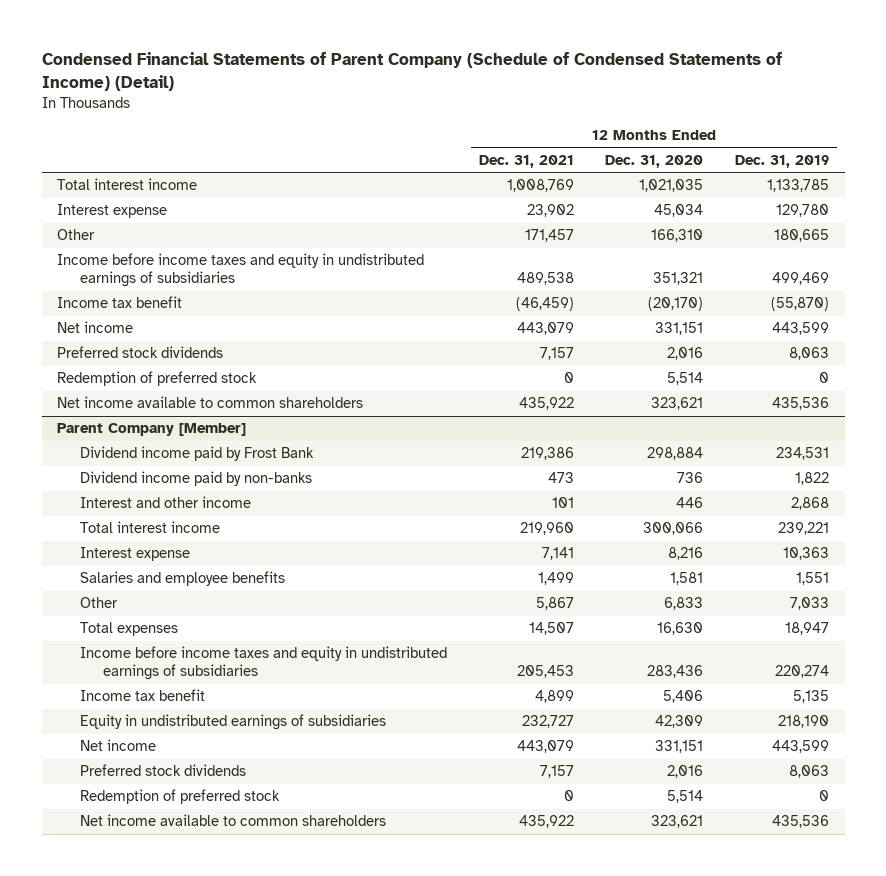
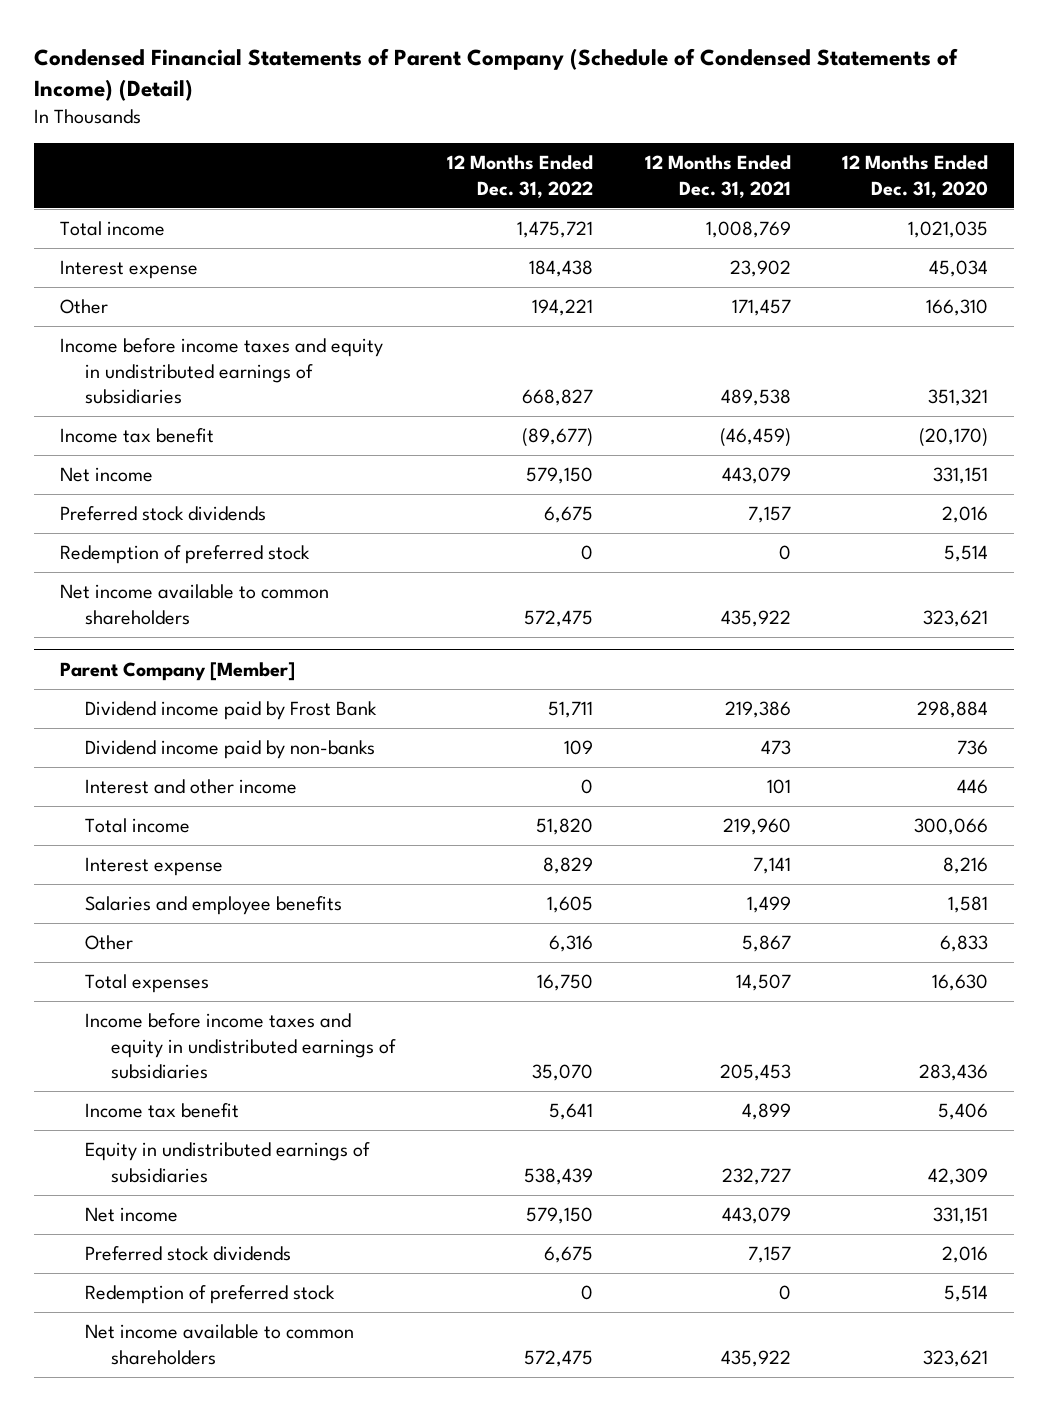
- | 12 Months Ended Dec. 31, 2021 | 12 Months Ended Dec. 31, 2020 | 12 Months Ended Dec. 31, 2019
+ | 12 Months Ended Dec. 31, 2022 | 12 Months Ended Dec. 31, 2021 | 12 Months Ended Dec. 31, 2020
- Total interest income | 1,008,769 | 1,021,035 | 1,133,785
+ Total income | 1,475,721 | 1,008,769 | 1,021,035
@ Parent Company [Member]
- Total interest income | 219,960 | 300,066 | 239,221
+ Total income | 51,820 | 219,960 | 300,066

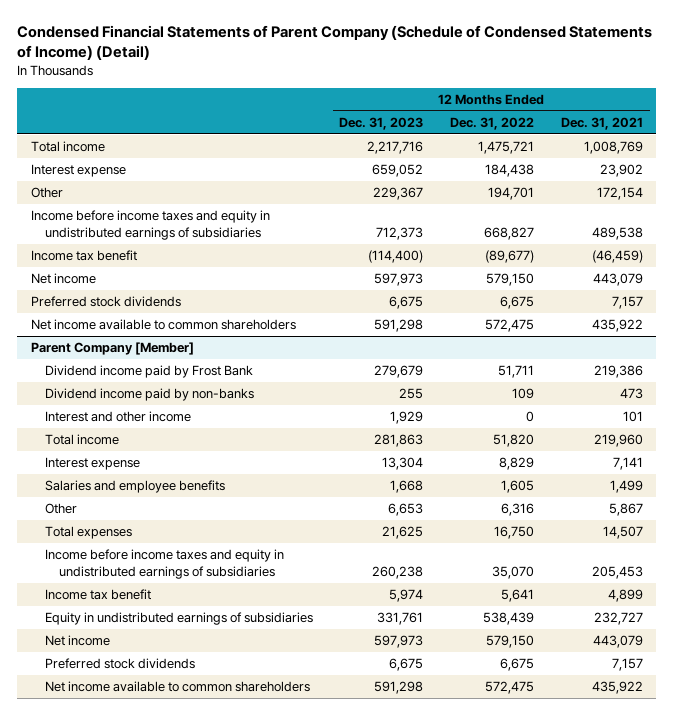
- | 12 Months Ended Dec. 31, 2022 | 12 Months Ended Dec. 31, 2021 | 12 Months Ended Dec. 31, 2020
+ | 12 Months Ended Dec. 31, 2023 | 12 Months Ended Dec. 31, 2022 | 12 Months Ended Dec. 31, 2021
- Other | 194,221 | 171,457 | 166,310
+ Other | 229,367 | 194,701 | 172,154
- Redemption of preferred stock | 0 | 0 | 5,514
@ Parent Company [Member]
- Redemption of preferred stock | 0 | 0 | 5,514

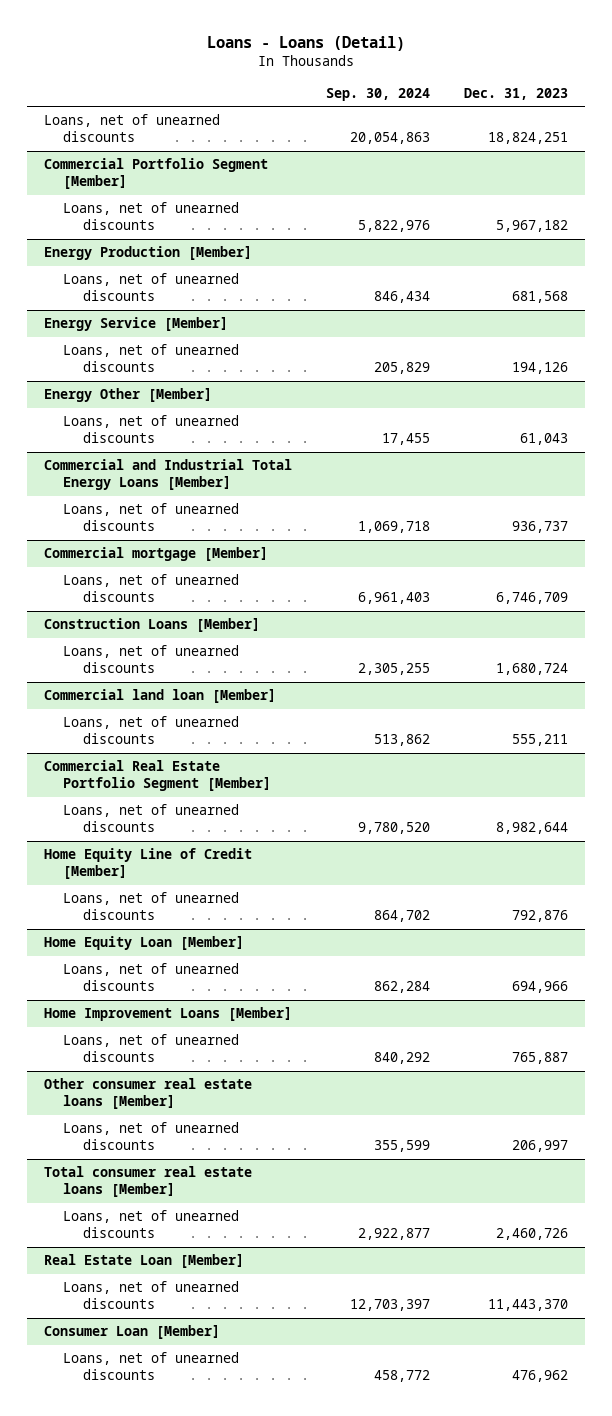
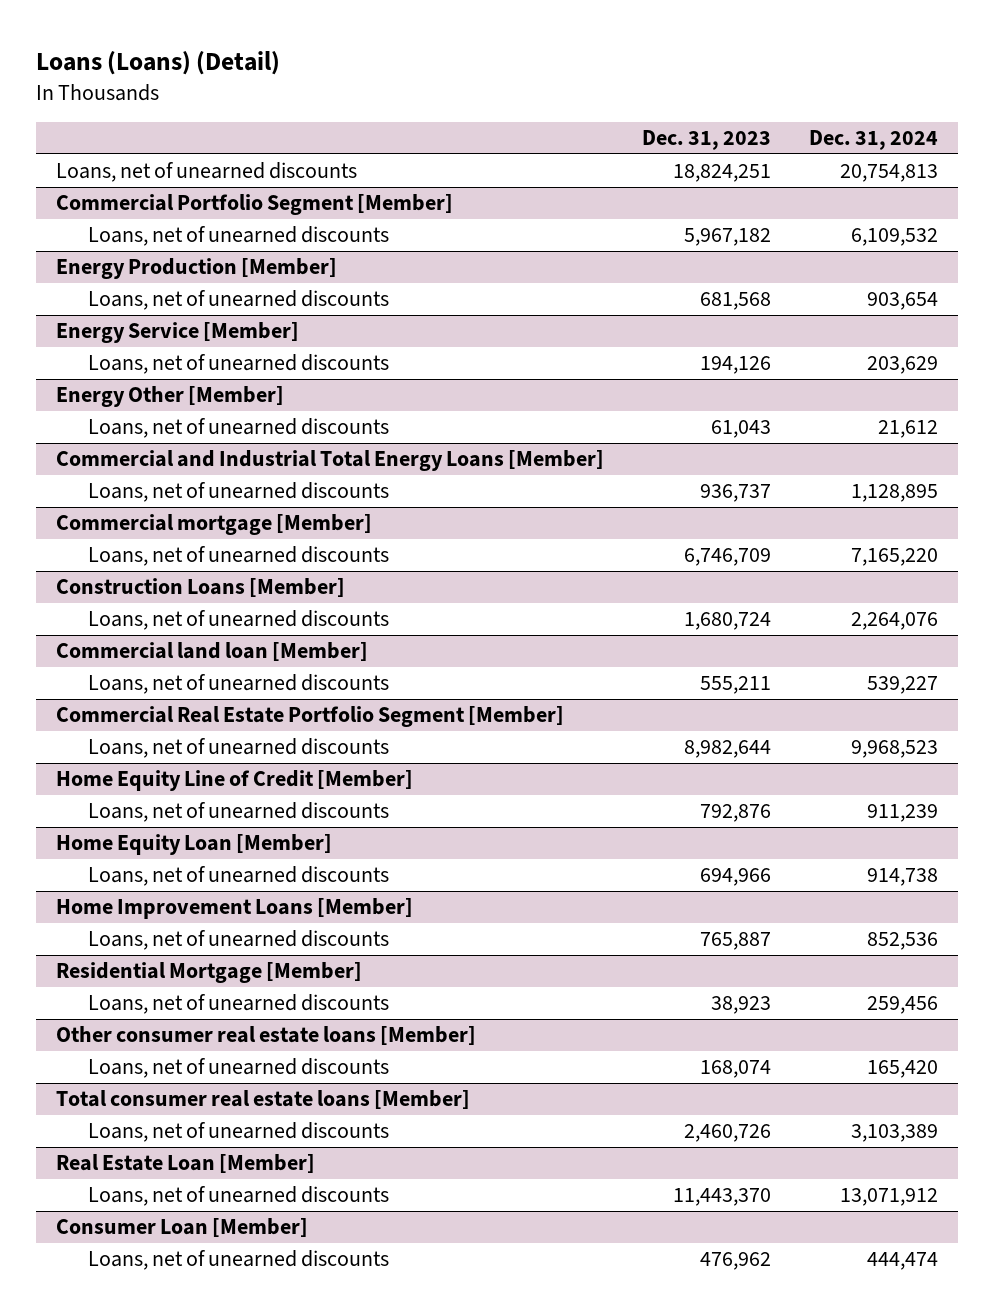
- Loans - Loans (Detail)
+ Loans (Loans) (Detail)
- | Sep. 30, 2024 | Dec. 31, 2023
+ | Dec. 31, 2023 | Dec. 31, 2024
+ Residential Mortgage [Member]
+ Loans, net of unearned discounts | 38,923 | 259,456
@ Other consumer real estate loans [Member]
- Loans, net of unearned discounts | 355,599 | 206,997
+ Loans, net of unearned discounts | 168,074 | 165,420

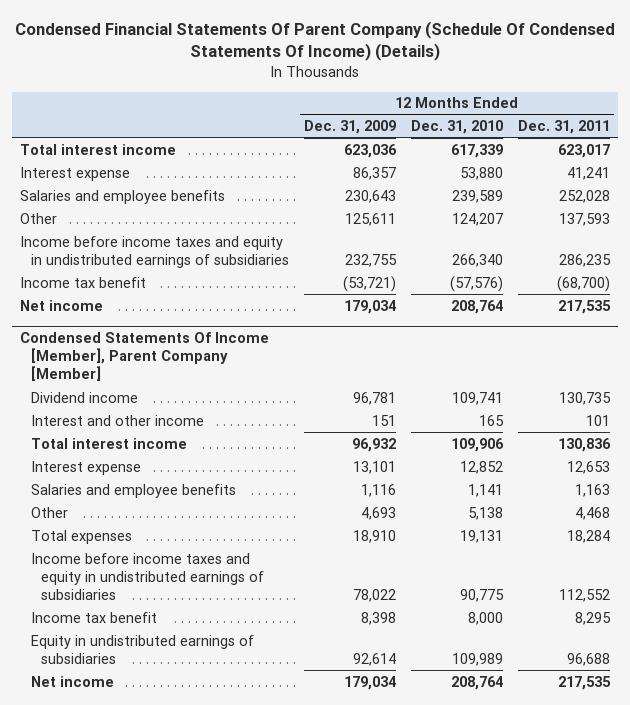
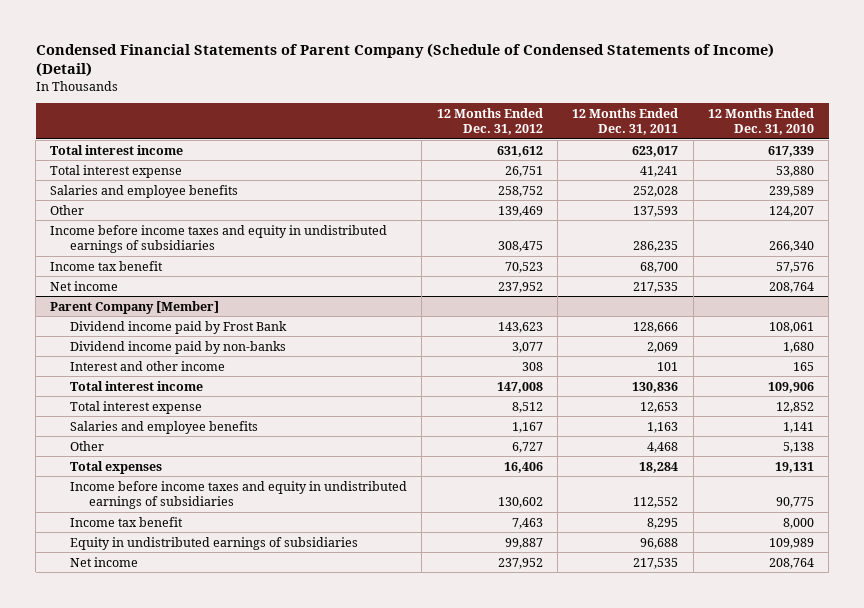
- Condensed Financial Statements Of Parent Company (Schedule Of Condensed Statements Of Income) (Details)
+ Condensed Financial Statements of Parent Company (Schedule of Condensed Statements of Income) (Detail)
- | 12 Months Ended Dec. 31, 2009 | 12 Months Ended Dec. 31, 2010 | 12 Months Ended Dec. 31, 2011
+ | 12 Months Ended Dec. 31, 2012 | 12 Months Ended Dec. 31, 2011 | 12 Months Ended Dec. 31, 2010
- Interest expense | 86,357 | 53,880 | 41,241
+ Total interest expense | 26,751 | 41,241 | 53,880
- Income tax benefit | (53,721) | (57,576) | (68,700)
+ Income tax benefit | 70,523 | 68,700 | 57,576
- Condensed Statements Of Income [Member], Parent Company [Member]
- Dividend income | 96,781 | 109,741 | 130,735
+ Parent Company [Member]
+ Dividend income paid by Frost Bank | 143,623 | 128,666 | 108,061
+ Dividend income paid by non-banks | 3,077 | 2,069 | 1,680
- Interest expense | 13,101 | 12,852 | 12,653
+ Total interest expense | 8,512 | 12,653 | 12,852

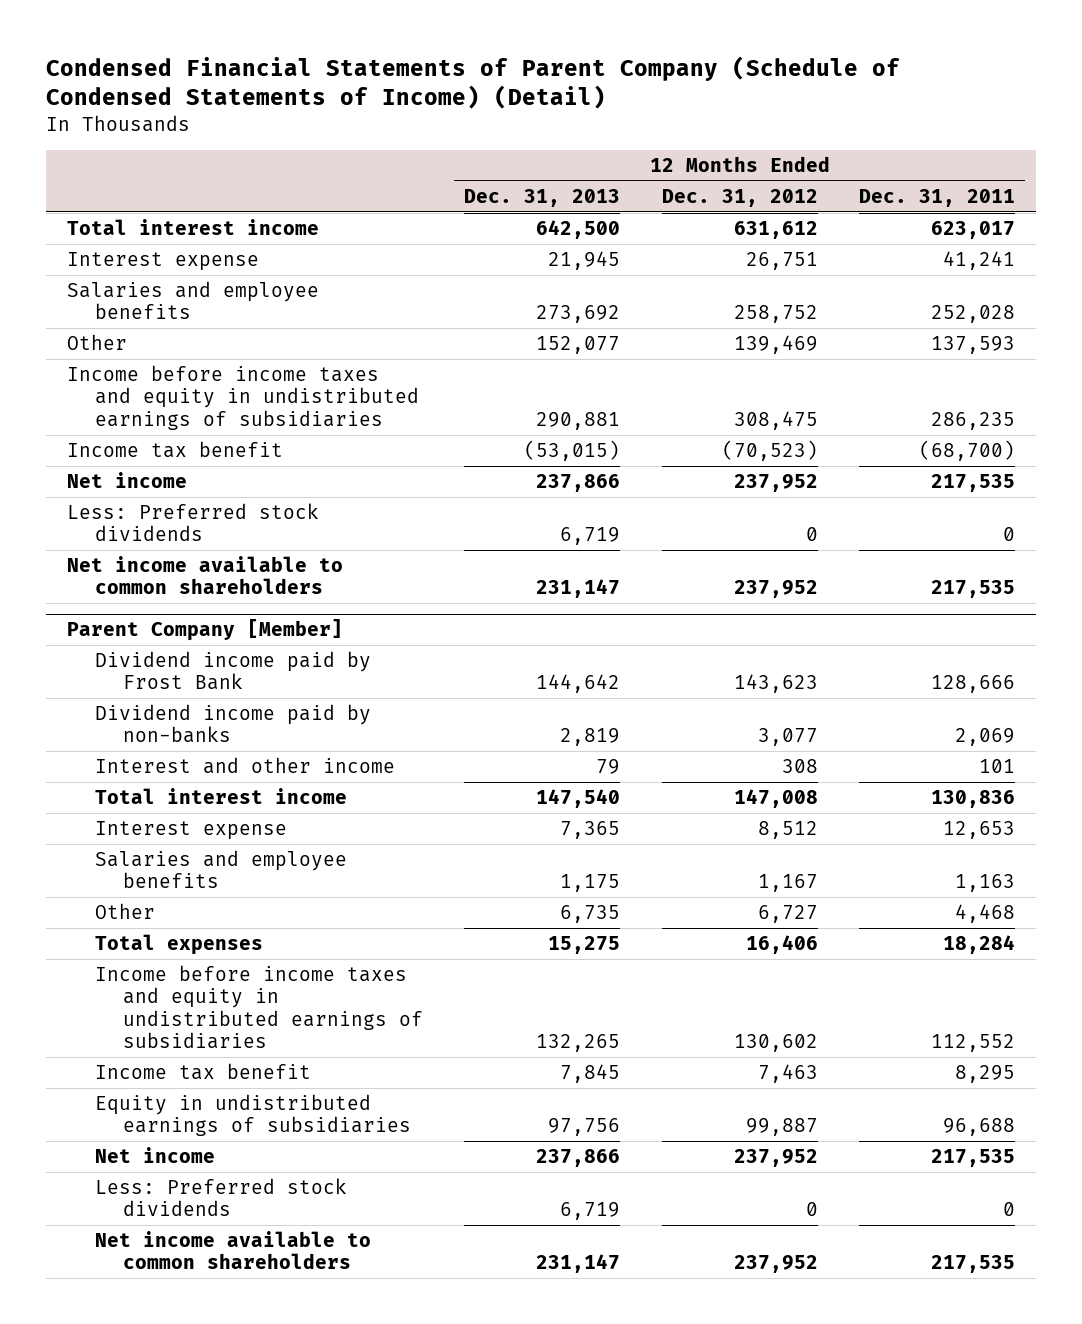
- | 12 Months Ended Dec. 31, 2012 | 12 Months Ended Dec. 31, 2011 | 12 Months Ended Dec. 31, 2010
+ | 12 Months Ended Dec. 31, 2013 | 12 Months Ended Dec. 31, 2012 | 12 Months Ended Dec. 31, 2011
- Total interest expense | 26,751 | 41,241 | 53,880
+ Interest expense | 21,945 | 26,751 | 41,241
- Income tax benefit | 70,523 | 68,700 | 57,576
+ Income tax benefit | (53,015) | (70,523) | (68,700)
+ Less: Preferred stock dividends | 6,719 | 0 | 0
+ Net income available to common shareholders | 231,147 | 237,952 | 217,535
@ Parent Company [Member]
- Total interest expense | 8,512 | 12,653 | 12,852
+ Interest expense | 7,365 | 8,512 | 12,653
+ Less: Preferred stock dividends | 6,719 | 0 | 0
+ Net income available to common shareholders | 231,147 | 237,952 | 217,535

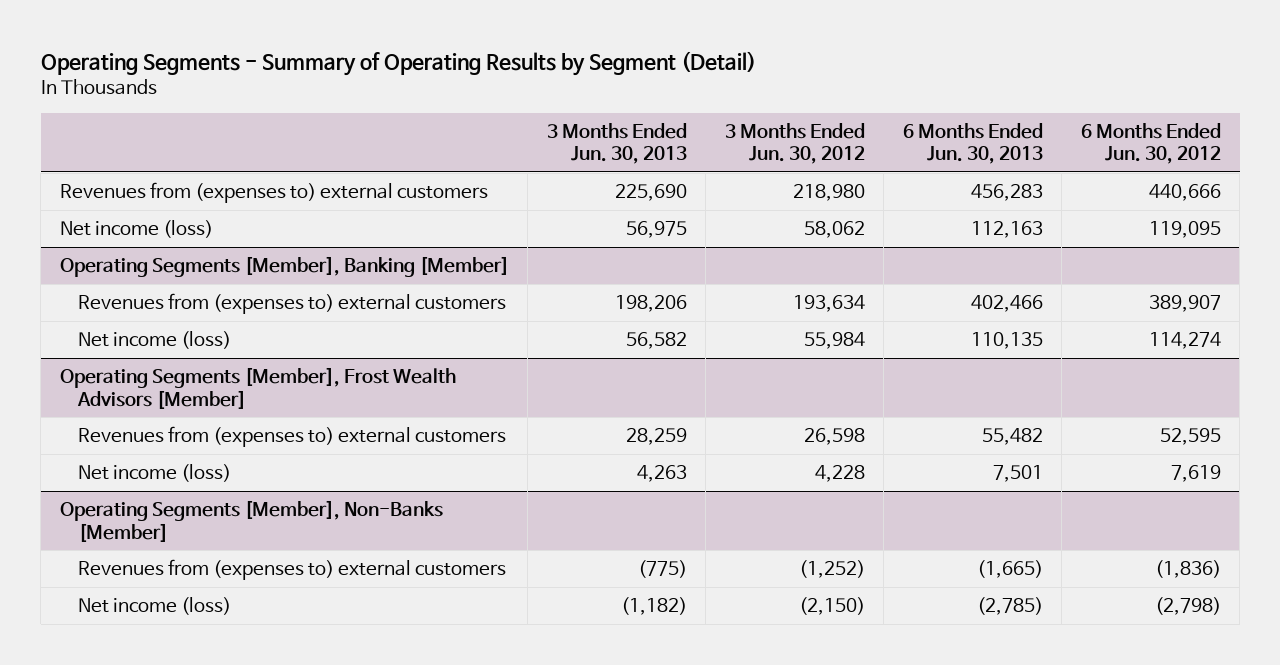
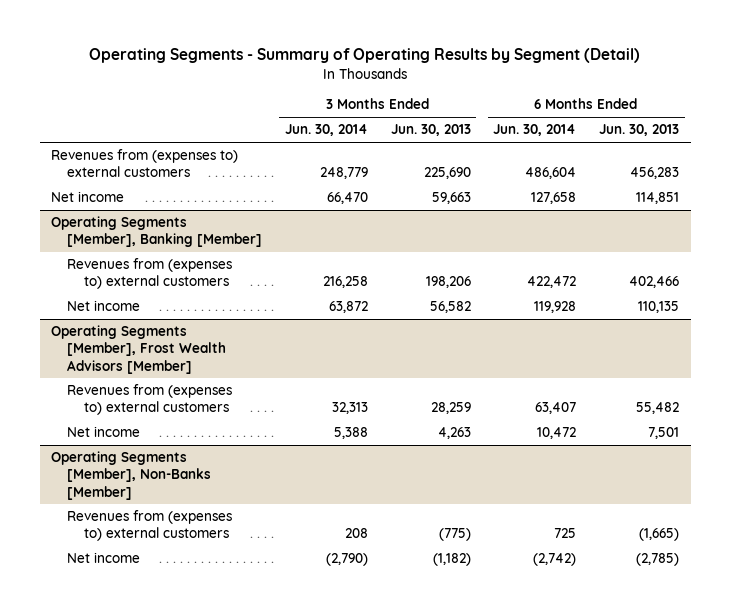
- | 3 Months Ended Jun. 30, 2013 | 3 Months Ended Jun. 30, 2012 | 6 Months Ended Jun. 30, 2013 | 6 Months Ended Jun. 30, 2012
+ | 3 Months Ended Jun. 30, 2014 | 3 Months Ended Jun. 30, 2013 | 6 Months Ended Jun. 30, 2014 | 6 Months Ended Jun. 30, 2013
- Net income (loss) | 56,975 | 58,062 | 112,163 | 119,095
+ Net income | 66,470 | 59,663 | 127,658 | 114,851
@ Operating Segments [Member], Banking [Member]
- Net income (loss) | 56,582 | 55,984 | 110,135 | 114,274
+ Net income | 63,872 | 56,582 | 119,928 | 110,135
@ Operating Segments [Member], Frost Wealth Advisors [Member]
- Net income (loss) | 4,263 | 4,228 | 7,501 | 7,619
+ Net income | 5,388 | 4,263 | 10,472 | 7,501
@ Operating Segments [Member], Non-Banks [Member]
- Net income (loss) | (1,182) | (2,150) | (2,785) | (2,798)
+ Net income | (2,790) | (1,182) | (2,742) | (2,785)

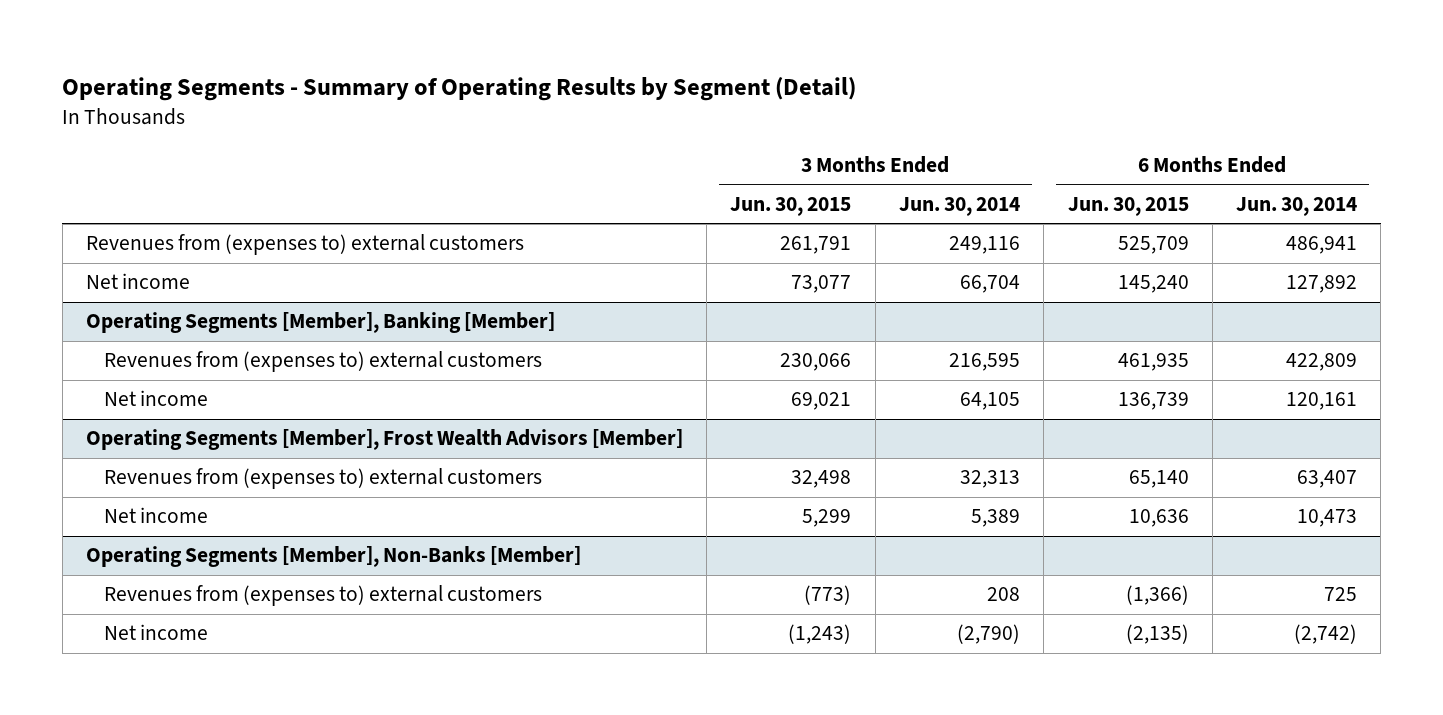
- | 3 Months Ended Jun. 30, 2014 | 3 Months Ended Jun. 30, 2013 | 6 Months Ended Jun. 30, 2014 | 6 Months Ended Jun. 30, 2013
+ | 3 Months Ended Jun. 30, 2015 | 3 Months Ended Jun. 30, 2014 | 6 Months Ended Jun. 30, 2015 | 6 Months Ended Jun. 30, 2014
- Revenues from (expenses to) external customers | 248,779 | 225,690 | 486,604 | 456,283
- Net income | 66,470 | 59,663 | 127,658 | 114,851
+ Revenues from (expenses to) external customers | 261,791 | 249,116 | 525,709 | 486,941
+ Net income | 73,077 | 66,704 | 145,240 | 127,892
@ Operating Segments [Member], Banking [Member]
- Revenues from (expenses to) external customers | 216,258 | 198,206 | 422,472 | 402,466
- Net income | 63,872 | 56,582 | 119,928 | 110,135
+ Revenues from (expenses to) external customers | 230,066 | 216,595 | 461,935 | 422,809
+ Net income | 69,021 | 64,105 | 136,739 | 120,161
@ Operating Segments [Member], Frost Wealth Advisors [Member]
- Net income | 5,388 | 4,263 | 10,472 | 7,501
+ Net income | 5,299 | 5,389 | 10,636 | 10,473

